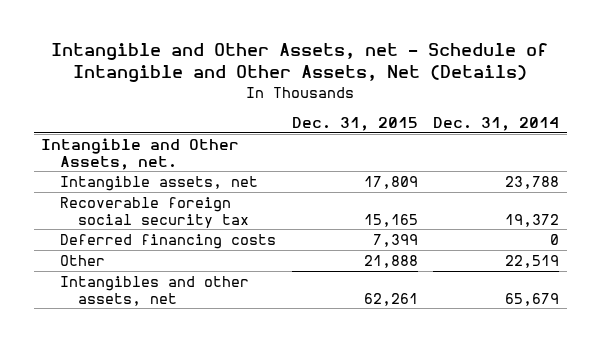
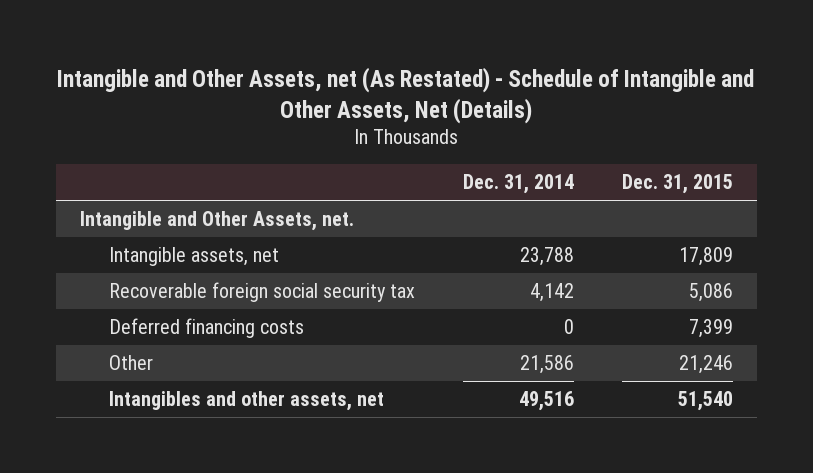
- Intangible and Other Assets, net - Schedule of Intangible and Other Assets, Net (Details)
+ Intangible and Other Assets, net (As Restated) - Schedule of Intangible and Other Assets, Net (Details)
- | Dec. 31, 2015 | Dec. 31, 2014
+ | Dec. 31, 2014 | Dec. 31, 2015
- Recoverable foreign social security tax | 15,165 | 19,372
+ Recoverable foreign social security tax | 4,142 | 5,086
- Other | 21,888 | 22,519
- Intangibles and other assets, net | 62,261 | 65,679
+ Other | 21,586 | 21,246
+ Intangibles and other assets, net | 49,516 | 51,540

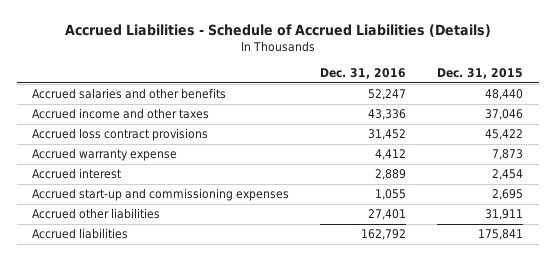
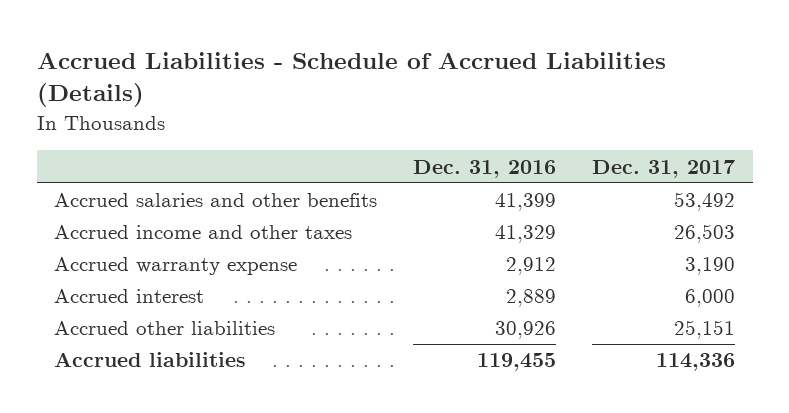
- | Dec. 31, 2016 | Dec. 31, 2015
+ | Dec. 31, 2016 | Dec. 31, 2017
- Accrued salaries and other benefits | 52,247 | 48,440
- Accrued income and other taxes | 43,336 | 37,046
- Accrued loss contract provisions | 31,452 | 45,422
- Accrued warranty expense | 4,412 | 7,873
+ Accrued salaries and other benefits | 41,399 | 53,492
+ Accrued income and other taxes | 41,329 | 26,503
+ Accrued warranty expense | 2,912 | 3,190
- Accrued start-up and commissioning expenses | 1,055 | 2,695
- Accrued other liabilities | 27,401 | 31,911
- Accrued liabilities | 162,792 | 175,841
+ Accrued other liabilities | 30,926 | 25,151
+ Accrued liabilities | 119,455 | 114,336

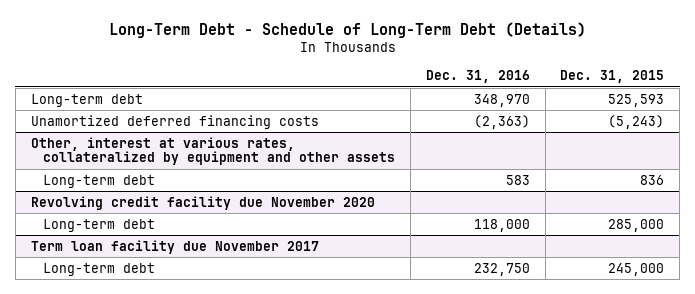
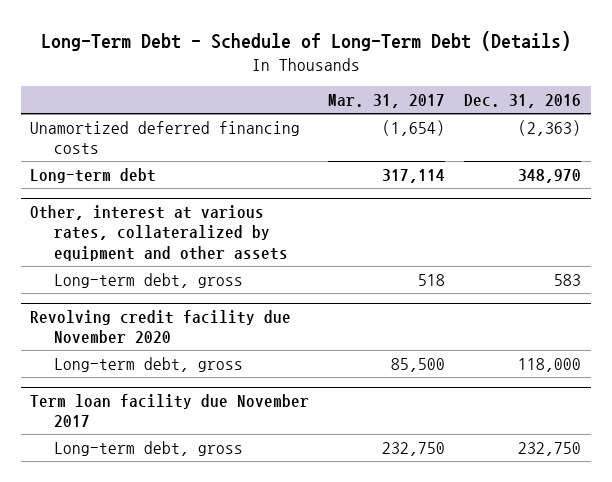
- | Dec. 31, 2016 | Dec. 31, 2015
+ | Mar. 31, 2017 | Dec. 31, 2016
moved down: Long-term debt | 317,114 | 348,970
@ Other, interest at various rates, collateralized by equipment and other assets
- Long-term debt | 583 | 836
+ Long-term debt, gross | 518 | 583
@ Revolving credit facility due November 2020
- Long-term debt | 118,000 | 285,000
+ Long-term debt, gross | 85,500 | 118,000
@ Term loan facility due November 2017
- Long-term debt | 232,750 | 245,000
+ Long-term debt, gross | 232,750 | 232,750

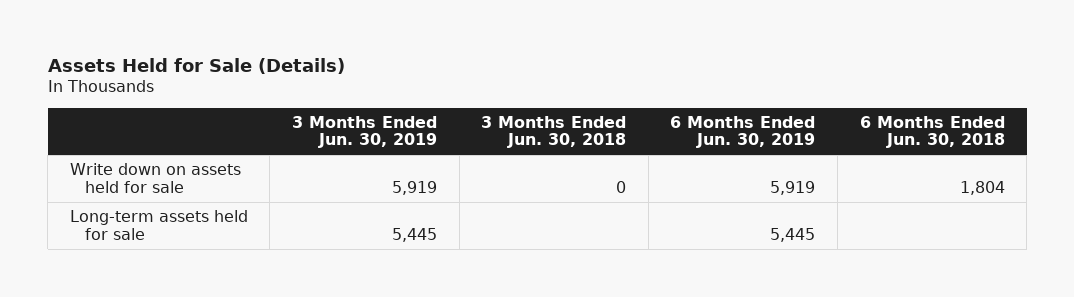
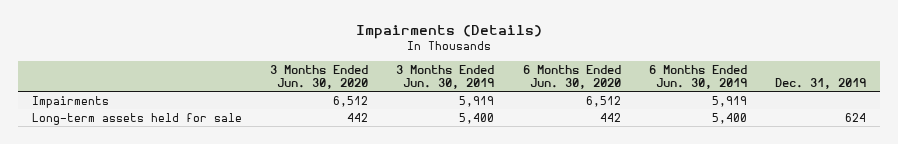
- Assets Held for Sale (Details)
+ Impairments (Details)
- | 3 Months Ended Jun. 30, 2019 | 3 Months Ended Jun. 30, 2018 | 6 Months Ended Jun. 30, 2019 | 6 Months Ended Jun. 30, 2018
+ | 3 Months Ended Jun. 30, 2020 | 3 Months Ended Jun. 30, 2019 | 6 Months Ended Jun. 30, 2020 | 6 Months Ended Jun. 30, 2019 | Dec. 31, 2019
- Write down on assets held for sale | 5,919 | 0 | 5,919 | 1,804
- Long-term assets held for sale | 5,445 | | 5,445 |
+ Impairments | 6,512 | 5,919 | 6,512 | 5,919 |
+ Long-term assets held for sale | 442 | 5,400 | 442 | 5,400 | 624

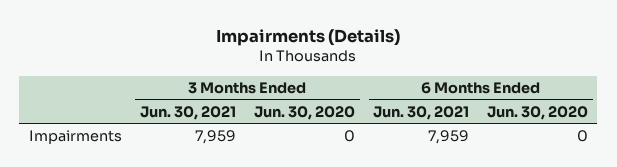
- | 3 Months Ended Jun. 30, 2020 | 3 Months Ended Jun. 30, 2019 | 6 Months Ended Jun. 30, 2020 | 6 Months Ended Jun. 30, 2019 | Dec. 31, 2019
+ | 3 Months Ended Jun. 30, 2021 | 3 Months Ended Jun. 30, 2020 | 6 Months Ended Jun. 30, 2021 | 6 Months Ended Jun. 30, 2020
- Impairments | 6,512 | 5,919 | 6,512 | 5,919 |
- Long-term assets held for sale | 442 | 5,400 | 442 | 5,400 | 624
+ Impairments | 7,959 | 0 | 7,959 | 0

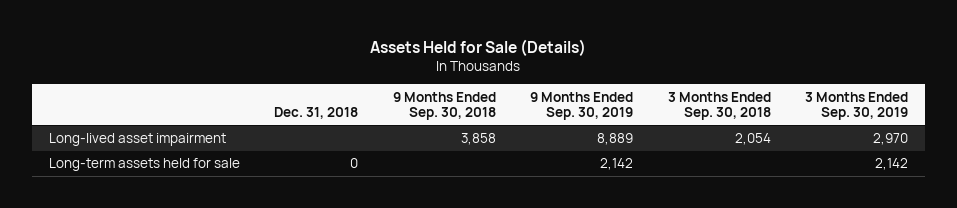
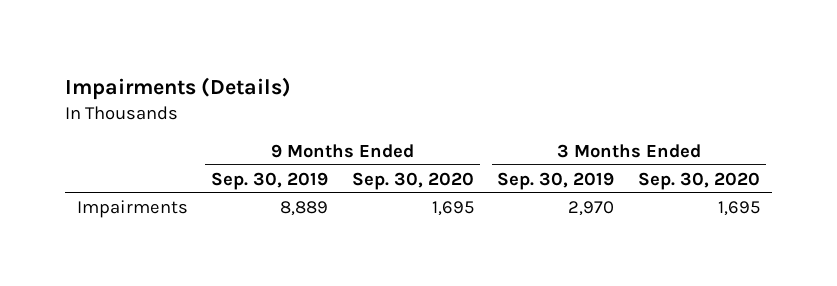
- Assets Held for Sale (Details)
+ Impairments (Details)
- | Dec. 31, 2018 | 9 Months Ended Sep. 30, 2018 | 9 Months Ended Sep. 30, 2019 | 3 Months Ended Sep. 30, 2018 | 3 Months Ended Sep. 30, 2019
+ | 9 Months Ended Sep. 30, 2019 | 9 Months Ended Sep. 30, 2020 | 3 Months Ended Sep. 30, 2019 | 3 Months Ended Sep. 30, 2020
- Long-lived asset impairment | | 3,858 | 8,889 | 2,054 | 2,970
- Long-term assets held for sale | 0 | | 2,142 | | 2,142
+ Impairments | 8,889 | 1,695 | 2,970 | 1,695

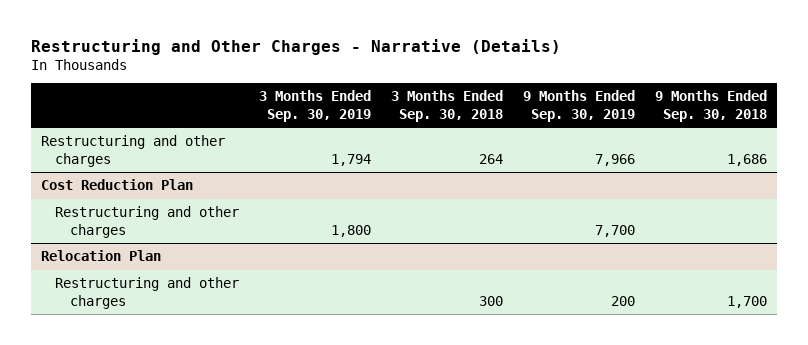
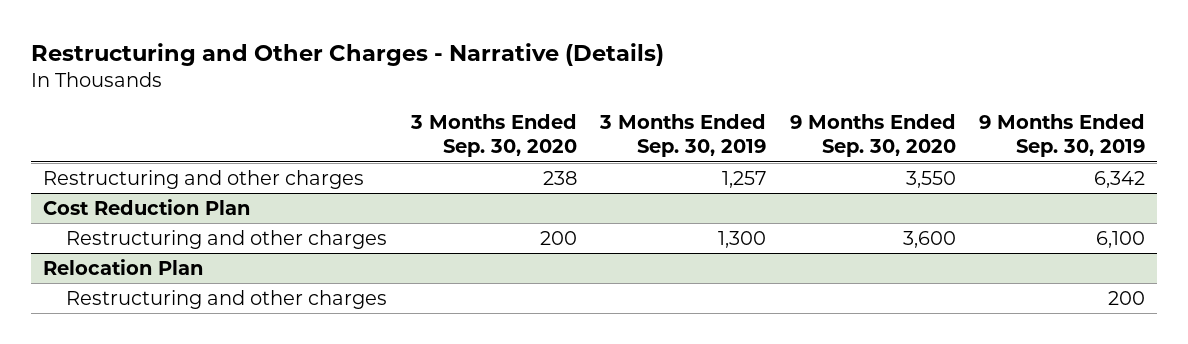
- | 3 Months Ended Sep. 30, 2019 | 3 Months Ended Sep. 30, 2018 | 9 Months Ended Sep. 30, 2019 | 9 Months Ended Sep. 30, 2018
+ | 3 Months Ended Sep. 30, 2020 | 3 Months Ended Sep. 30, 2019 | 9 Months Ended Sep. 30, 2020 | 9 Months Ended Sep. 30, 2019
- Restructuring and other charges | 1,794 | 264 | 7,966 | 1,686
+ Restructuring and other charges | 238 | 1,257 | 3,550 | 6,342
@ Cost Reduction Plan
- Restructuring and other charges | 1,800 | | 7,700 |
+ Restructuring and other charges | 200 | 1,300 | 3,600 | 6,100

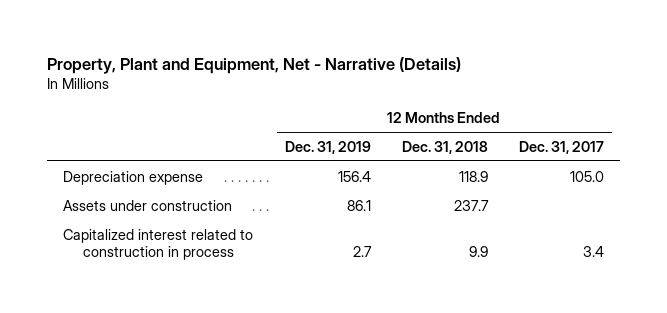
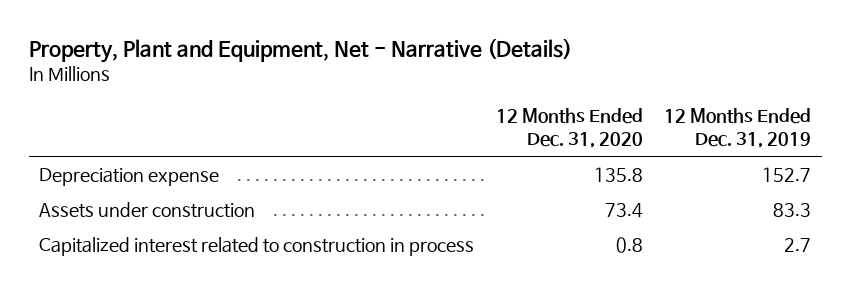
- | 12 Months Ended Dec. 31, 2019 | 12 Months Ended Dec. 31, 2018 | 12 Months Ended Dec. 31, 2017
+ | 12 Months Ended Dec. 31, 2020 | 12 Months Ended Dec. 31, 2019
- Depreciation expense | 156.4 | 118.9 | 105.0
- Assets under construction | 86.1 | 237.7 |
+ Depreciation expense | 135.8 | 152.7
+ Assets under construction | 73.4 | 83.3

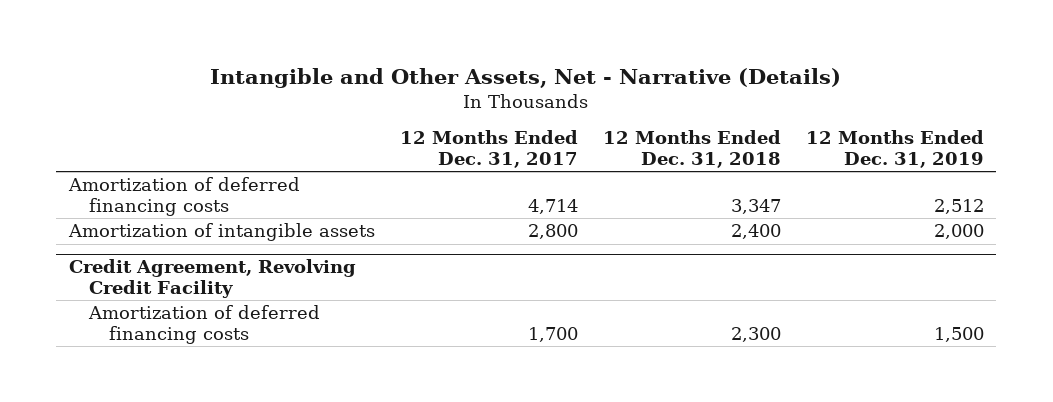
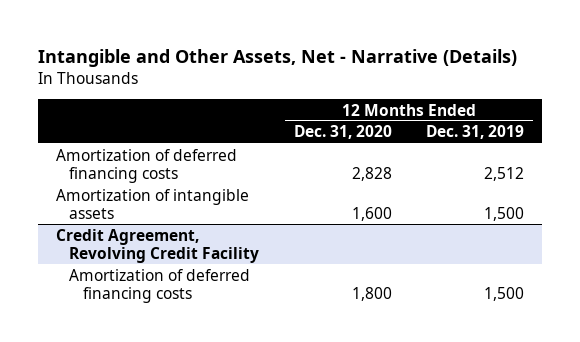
- | 12 Months Ended Dec. 31, 2017 | 12 Months Ended Dec. 31, 2018 | 12 Months Ended Dec. 31, 2019
+ | 12 Months Ended Dec. 31, 2020 | 12 Months Ended Dec. 31, 2019
- Amortization of intangible assets | 2,800 | 2,400 | 2,000
+ Amortization of intangible assets | 1,600 | 1,500

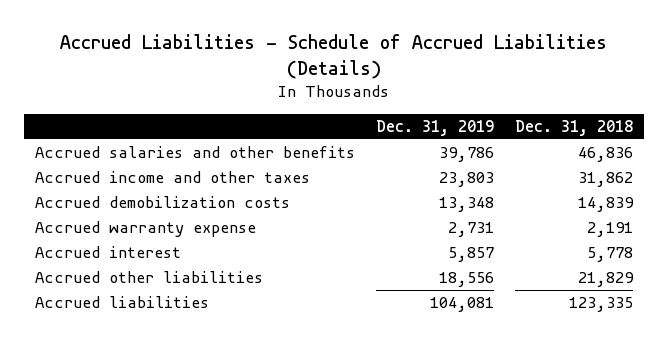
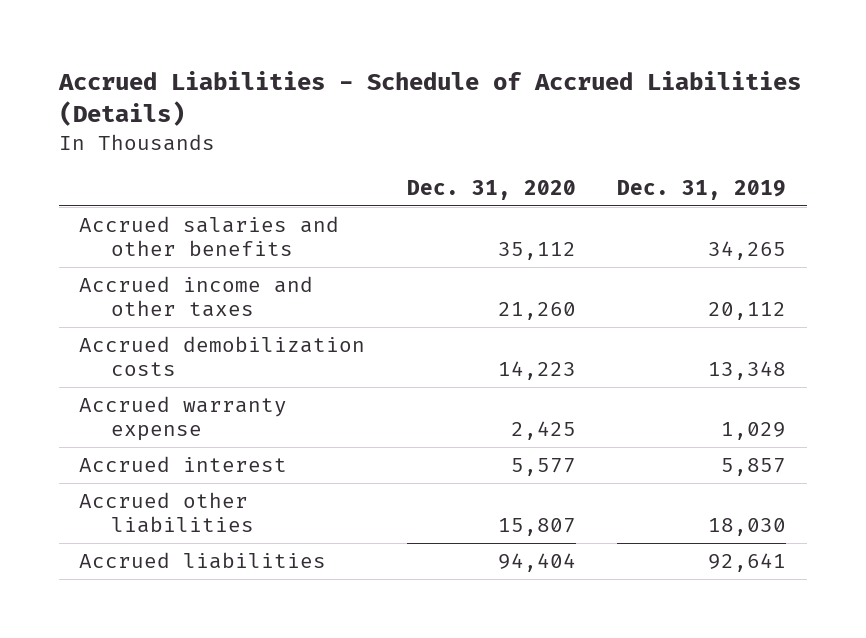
- | Dec. 31, 2019 | Dec. 31, 2018
+ | Dec. 31, 2020 | Dec. 31, 2019
- Accrued salaries and other benefits | 39,786 | 46,836
- Accrued income and other taxes | 23,803 | 31,862
+ Accrued salaries and other benefits | 35,112 | 34,265
+ Accrued income and other taxes | 21,260 | 20,112
- Accrued warranty expense | 2,731 | 2,191
+ Accrued warranty expense | 2,425 | 1,029
- Accrued other liabilities | 18,556 | 21,829
- Accrued liabilities | 104,081 | 123,335
+ Accrued other liabilities | 15,807 | 18,030
+ Accrued liabilities | 94,404 | 92,641

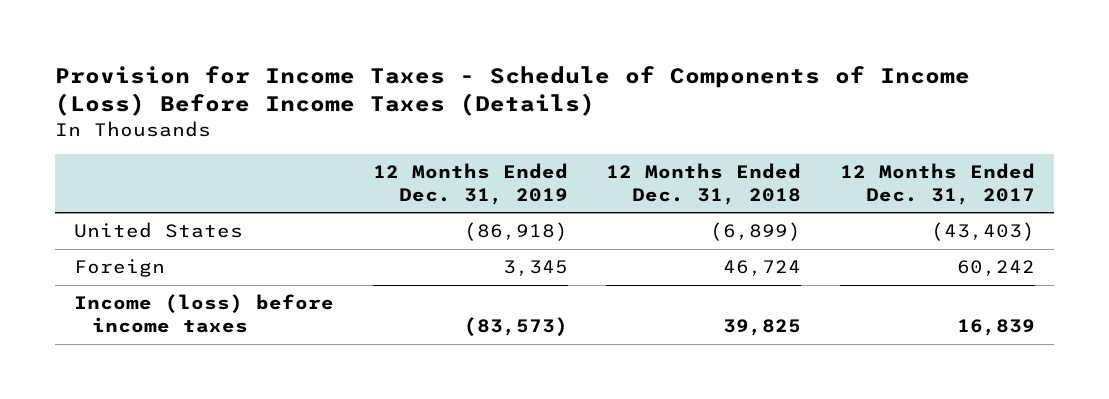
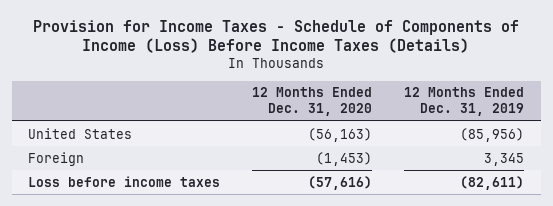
- | 12 Months Ended Dec. 31, 2019 | 12 Months Ended Dec. 31, 2018 | 12 Months Ended Dec. 31, 2017
+ | 12 Months Ended Dec. 31, 2020 | 12 Months Ended Dec. 31, 2019
- United States | (86,918) | (6,899) | (43,403)
+ United States | (56,163) | (85,956)
- Income (loss) before income taxes | (83,573) | 39,825 | 16,839
+ Loss before income taxes | (57,616) | (82,611)

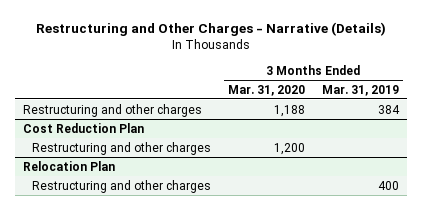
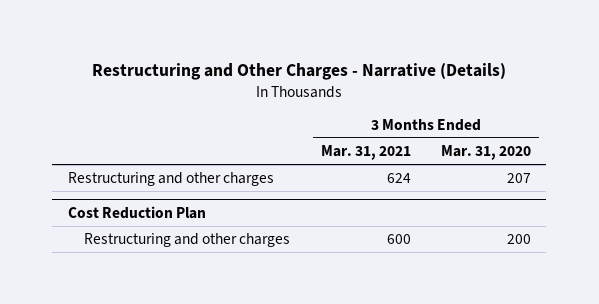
- | 3 Months Ended Mar. 31, 2020 | 3 Months Ended Mar. 31, 2019
+ | 3 Months Ended Mar. 31, 2021 | 3 Months Ended Mar. 31, 2020
- Restructuring and other charges | 1,188 | 384
+ Restructuring and other charges | 624 | 207
@ Cost Reduction Plan
- Restructuring and other charges | 1,200 |
- Relocation Plan
- Restructuring and other charges | | 400
@ Cost Reduction Plan
+ Restructuring and other charges | 600 | 200

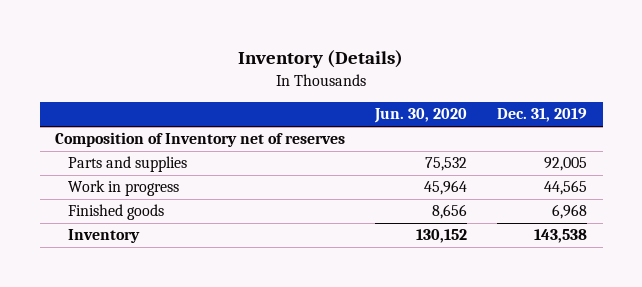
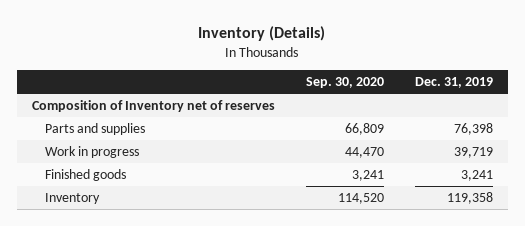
- | Jun. 30, 2020 | Dec. 31, 2019
+ | Sep. 30, 2020 | Dec. 31, 2019
- Parts and supplies | 75,532 | 92,005
- Work in progress | 45,964 | 44,565
- Finished goods | 8,656 | 6,968
- Inventory | 130,152 | 143,538
+ Parts and supplies | 66,809 | 76,398
+ Work in progress | 44,470 | 39,719
+ Finished goods | 3,241 | 3,241
+ Inventory | 114,520 | 119,358

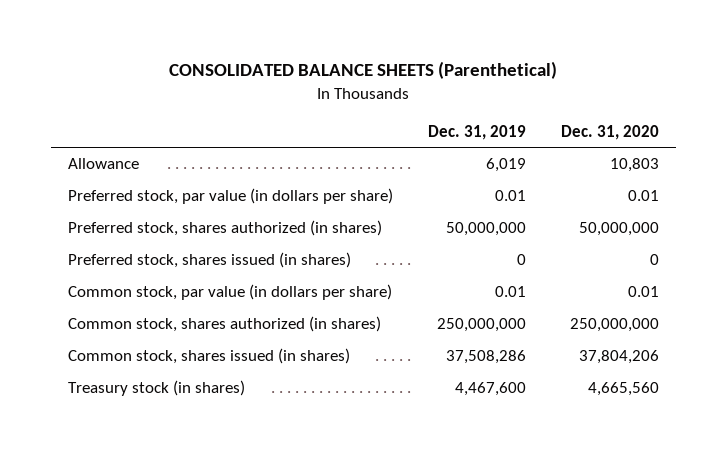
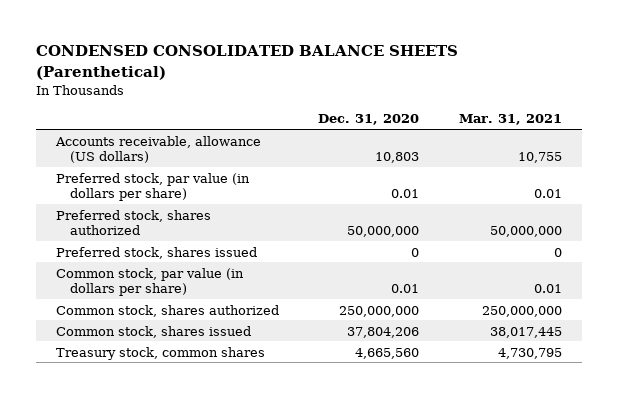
- CONSOLIDATED BALANCE SHEETS (Parenthetical)
+ CONDENSED CONSOLIDATED BALANCE SHEETS (Parenthetical)
- | Dec. 31, 2019 | Dec. 31, 2020
+ | Dec. 31, 2020 | Mar. 31, 2021
- Allowance | 6,019 | 10,803
+ Accounts receivable, allowance (US dollars) | 10,803 | 10,755
- Preferred stock, shares authorized (in shares) | 50,000,000 | 50,000,000
- Preferred stock, shares issued (in shares) | 0 | 0
+ Preferred stock, shares authorized | 50,000,000 | 50,000,000
+ Preferred stock, shares issued | 0 | 0
- Common stock, shares authorized (in shares) | 250,000,000 | 250,000,000
- Common stock, shares issued (in shares) | 37,508,286 | 37,804,206
- Treasury stock (in shares) | 4,467,600 | 4,665,560
+ Common stock, shares authorized | 250,000,000 | 250,000,000
+ Common stock, shares issued | 37,804,206 | 38,017,445
+ Treasury stock, common shares | 4,665,560 | 4,730,795

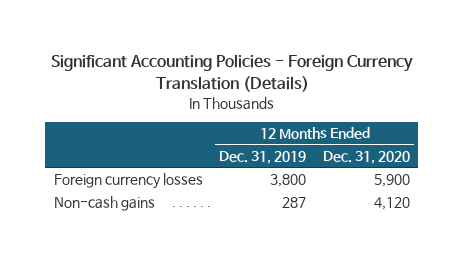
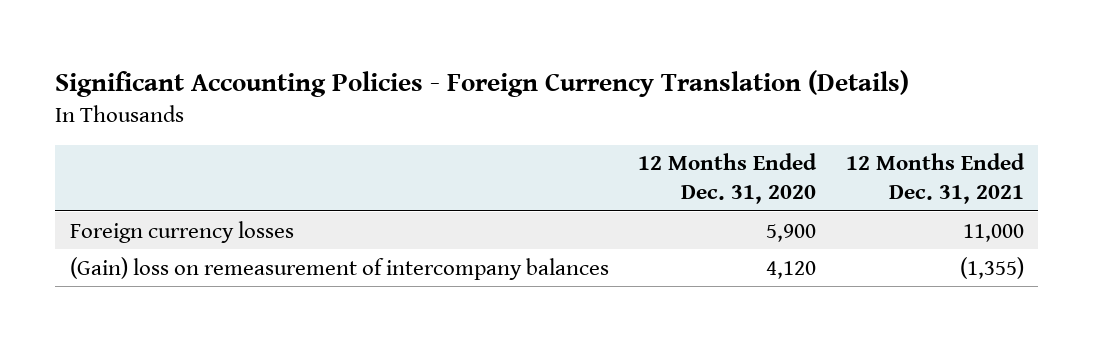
- | 12 Months Ended Dec. 31, 2019 | 12 Months Ended Dec. 31, 2020
+ | 12 Months Ended Dec. 31, 2020 | 12 Months Ended Dec. 31, 2021
- Non-cash gains | 287 | 4,120
+ (Gain) loss on remeasurement of intercompany balances | 4,120 | (1,355)

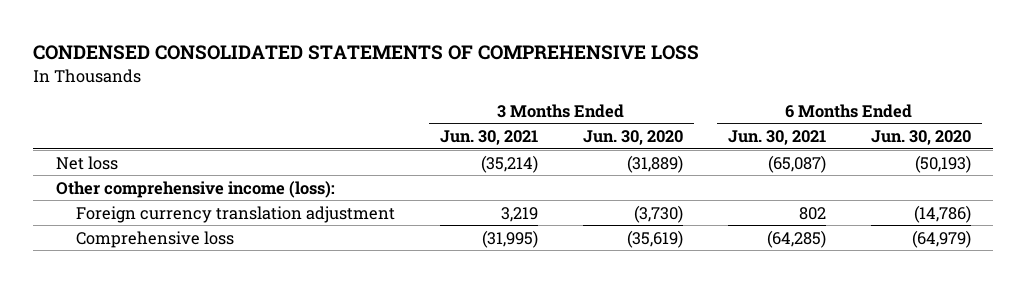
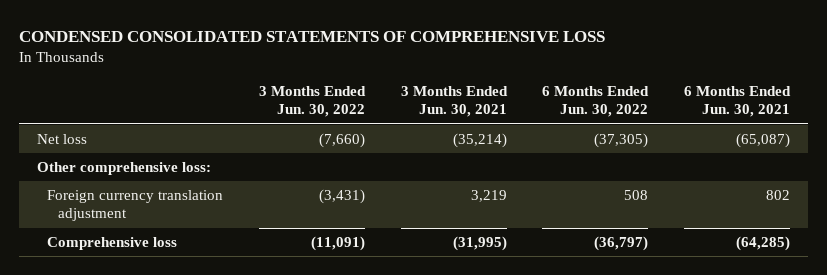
- | 3 Months Ended Jun. 30, 2021 | 3 Months Ended Jun. 30, 2020 | 6 Months Ended Jun. 30, 2021 | 6 Months Ended Jun. 30, 2020
+ | 3 Months Ended Jun. 30, 2022 | 3 Months Ended Jun. 30, 2021 | 6 Months Ended Jun. 30, 2022 | 6 Months Ended Jun. 30, 2021
- Other comprehensive income (loss):
+ Other comprehensive loss:

